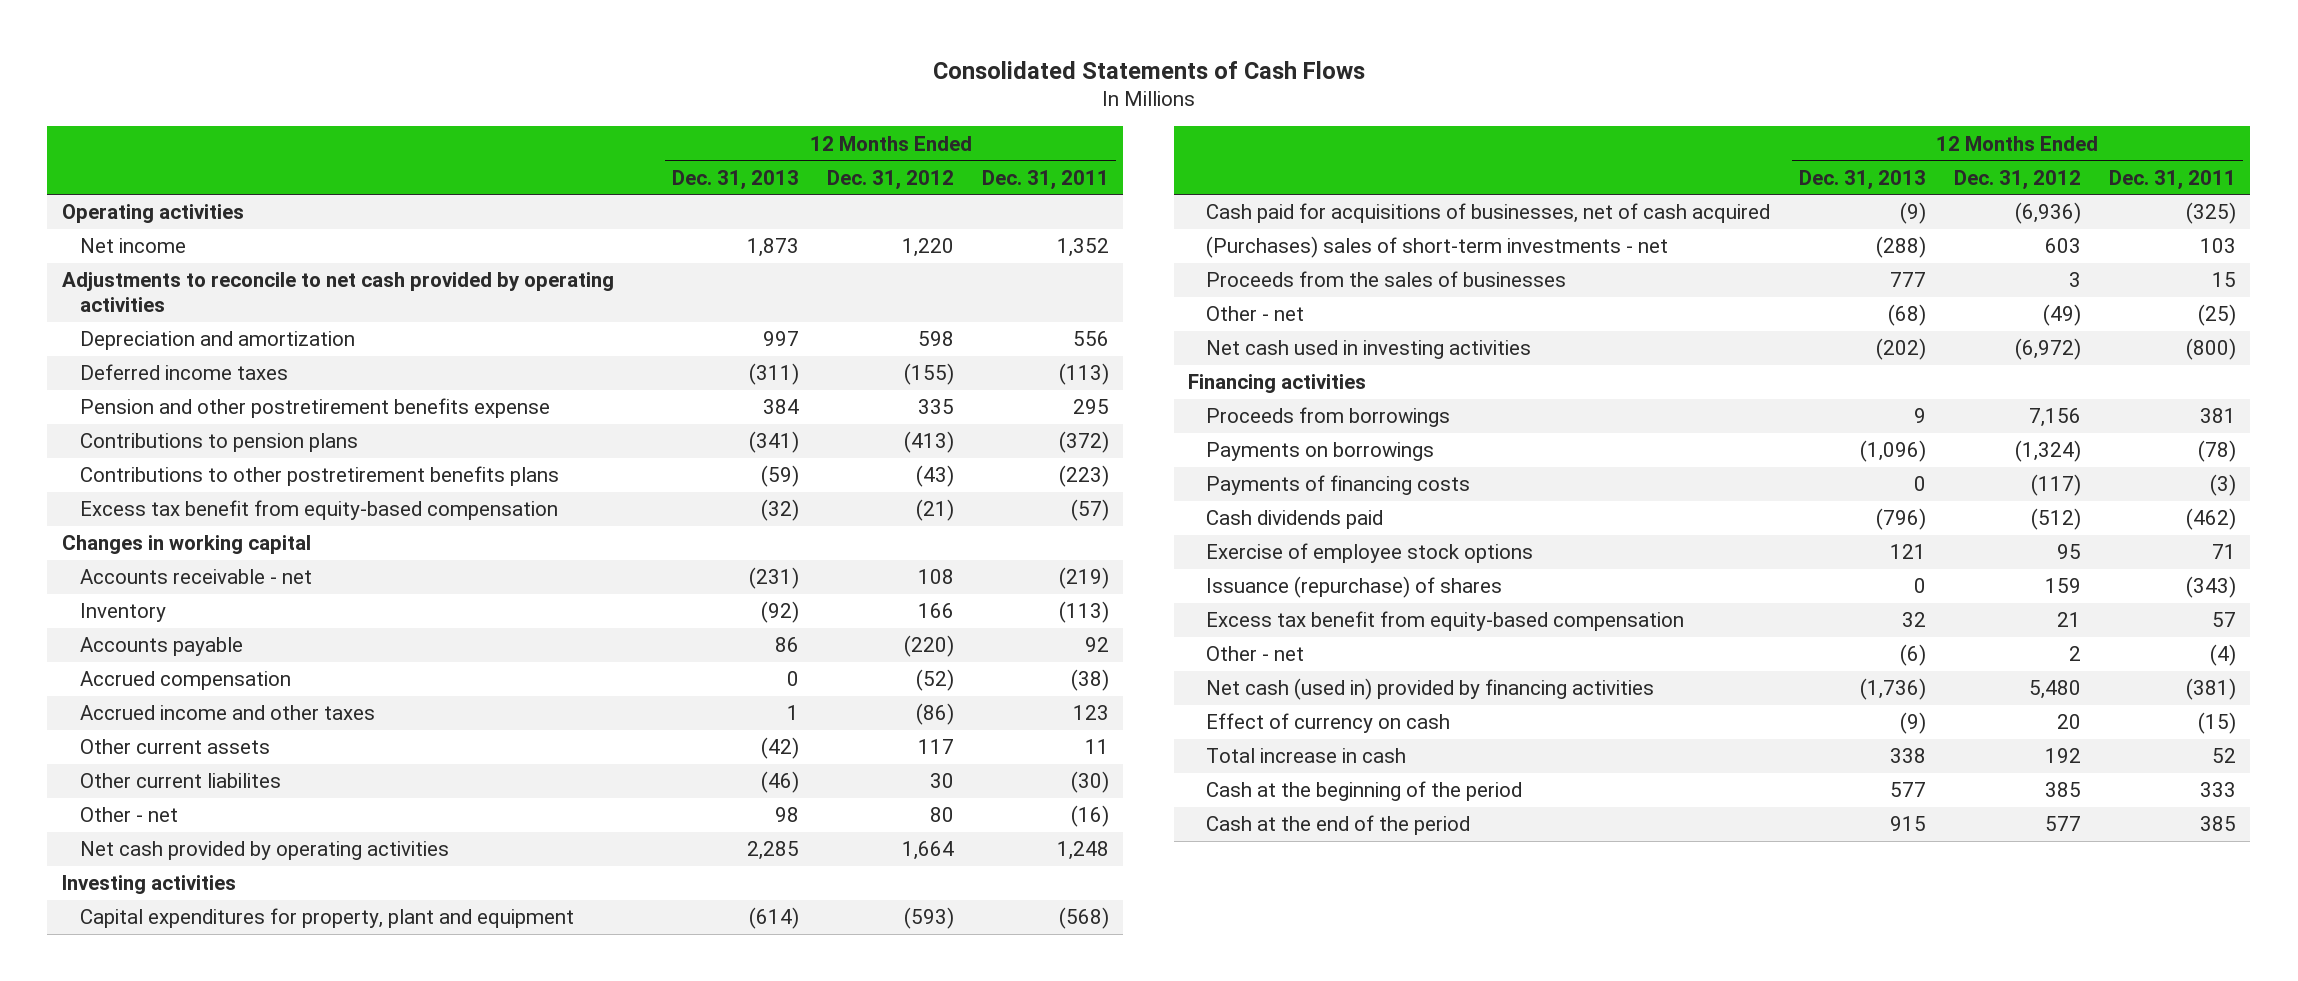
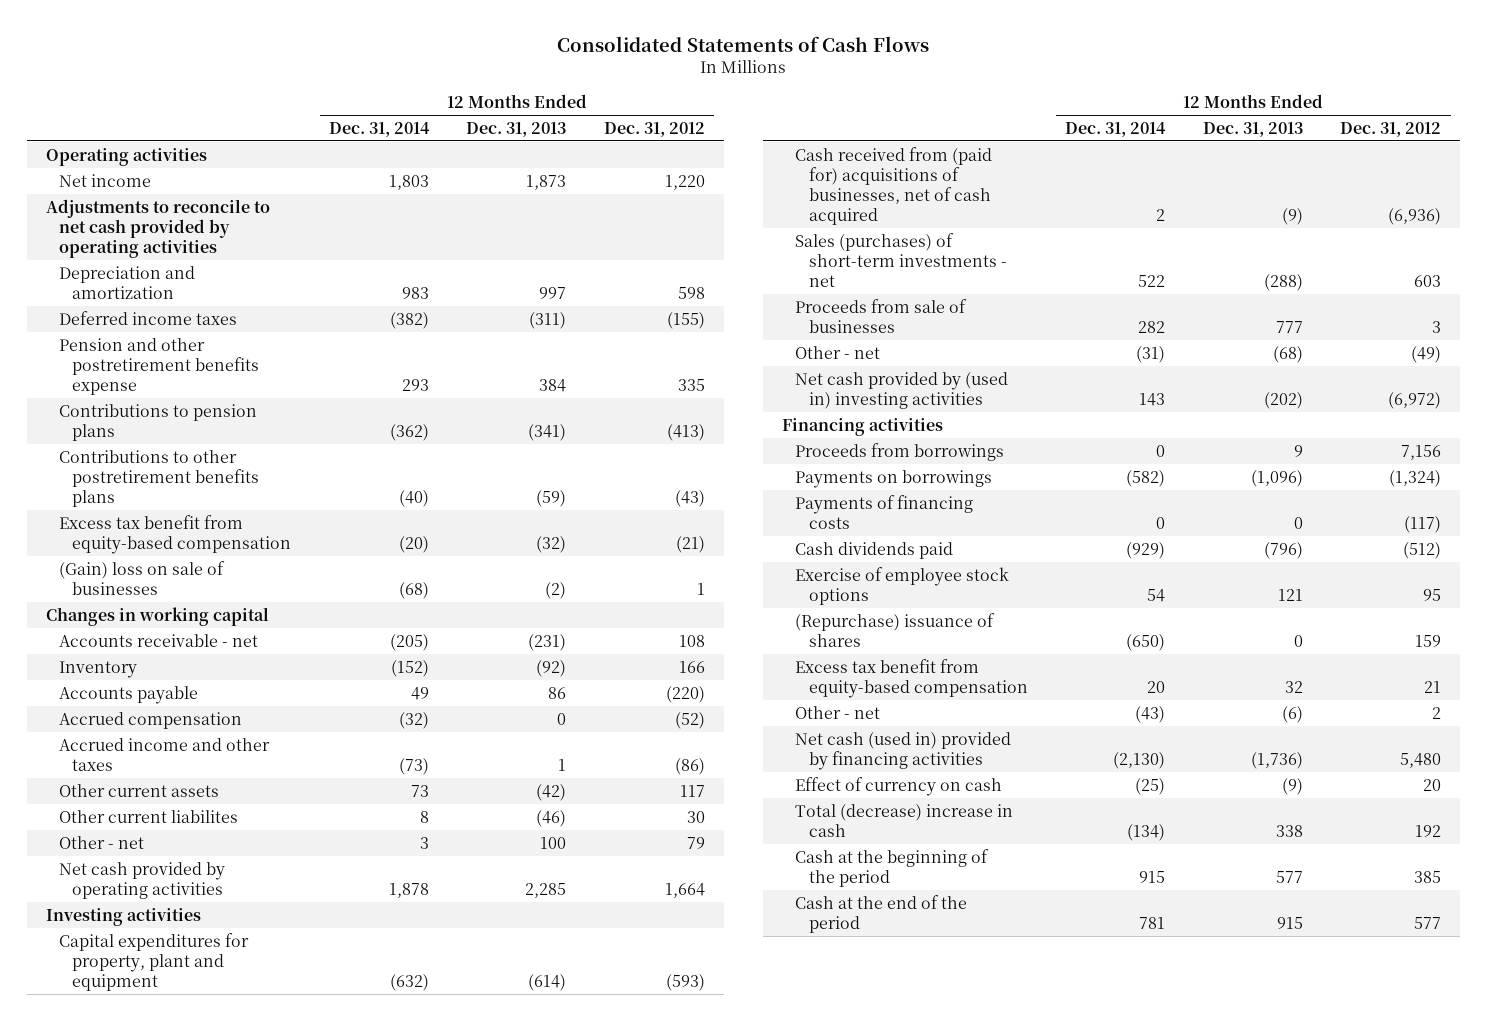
- | 12 Months Ended Dec. 31, 2013 | 12 Months Ended Dec. 31, 2012 | 12 Months Ended Dec. 31, 2011
+ | 12 Months Ended Dec. 31, 2014 | 12 Months Ended Dec. 31, 2013 | 12 Months Ended Dec. 31, 2012
+ (Gain) loss on sale of businesses | (68) | (2) | 1
- Other - net | 98 | 80 | (16)
+ Other - net | 3 | 100 | 79
- Cash paid for acquisitions of businesses, net of cash acquired | (9) | (6,936) | (325)
- (Purchases) sales of short-term investments - net | (288) | 603 | 103
- Proceeds from the sales of businesses | 777 | 3 | 15
+ Cash received from (paid for) acquisitions of businesses, net of cash acquired | 2 | (9) | (6,936)
+ Sales (purchases) of short-term investments - net | 522 | (288) | 603
+ Proceeds from sale of businesses | 282 | 777 | 3
- Net cash used in investing activities | (202) | (6,972) | (800)
+ Net cash provided by (used in) investing activities | 143 | (202) | (6,972)
- Issuance (repurchase) of shares | 0 | 159 | (343)
+ (Repurchase) issuance of shares | (650) | 0 | 159
- Total increase in cash | 338 | 192 | 52
+ Total (decrease) increase in cash | (134) | 338 | 192

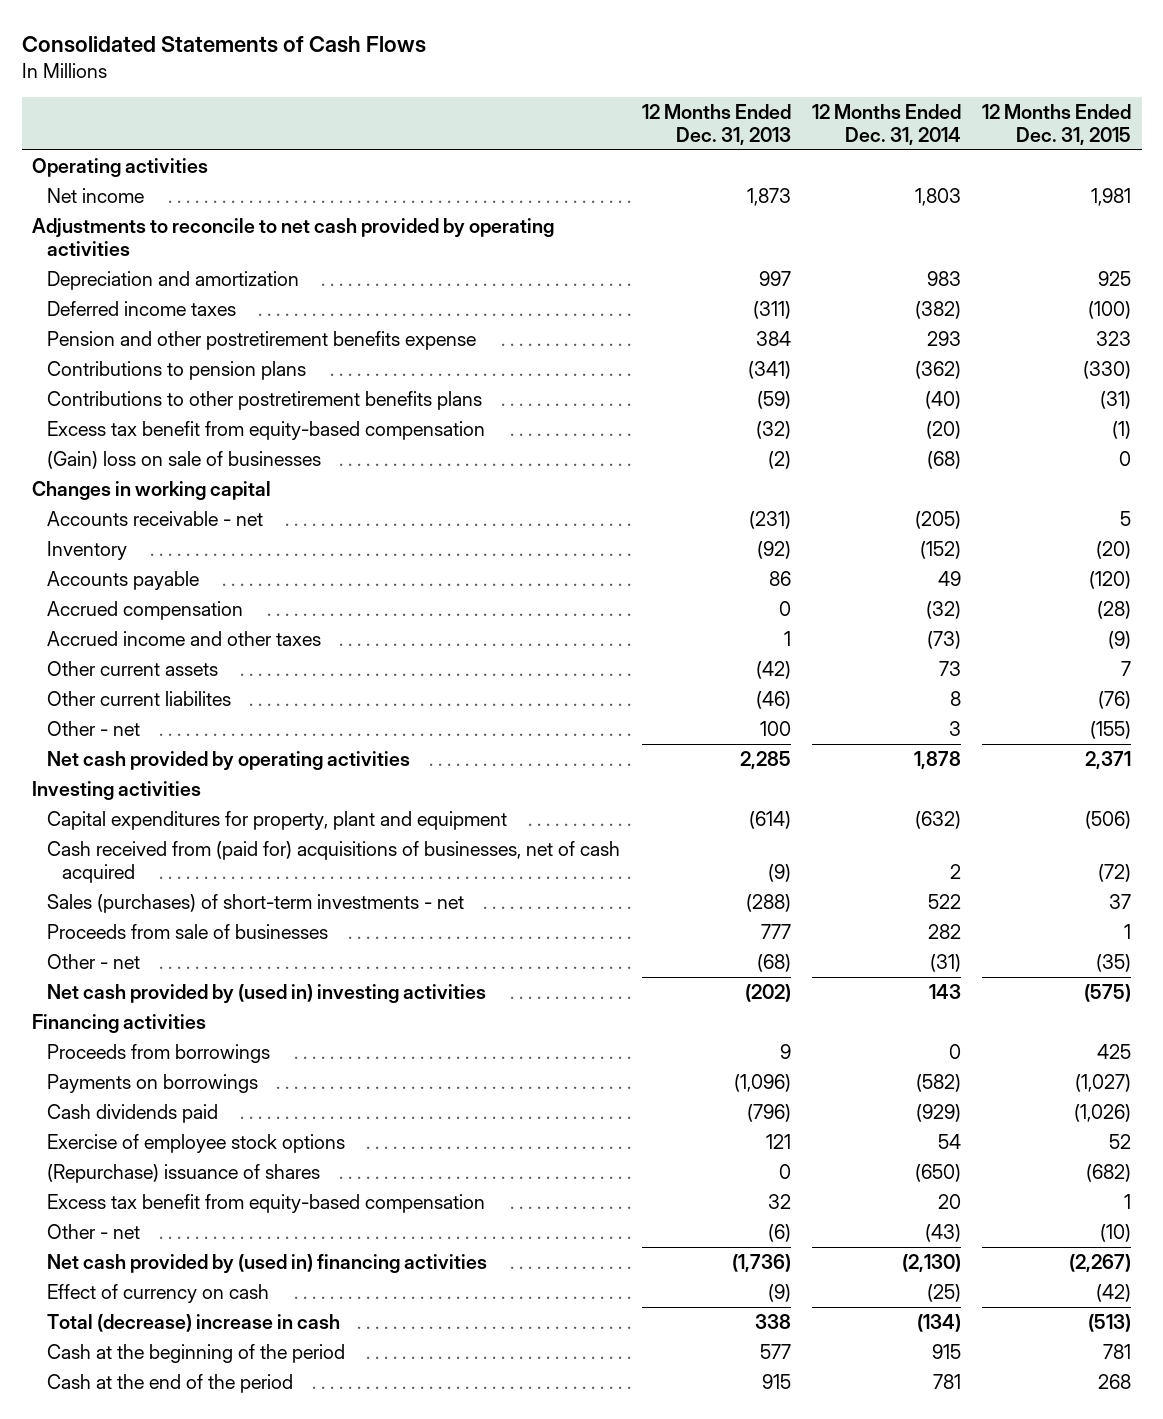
- | 12 Months Ended Dec. 31, 2014 | 12 Months Ended Dec. 31, 2013 | 12 Months Ended Dec. 31, 2012
+ | 12 Months Ended Dec. 31, 2013 | 12 Months Ended Dec. 31, 2014 | 12 Months Ended Dec. 31, 2015
- Payments of financing costs | 0 | 0 | (117)
- Net cash (used in) provided by financing activities | (2,130) | (1,736) | 5,480
+ Net cash provided by (used in) financing activities | (1,736) | (2,130) | (2,267)

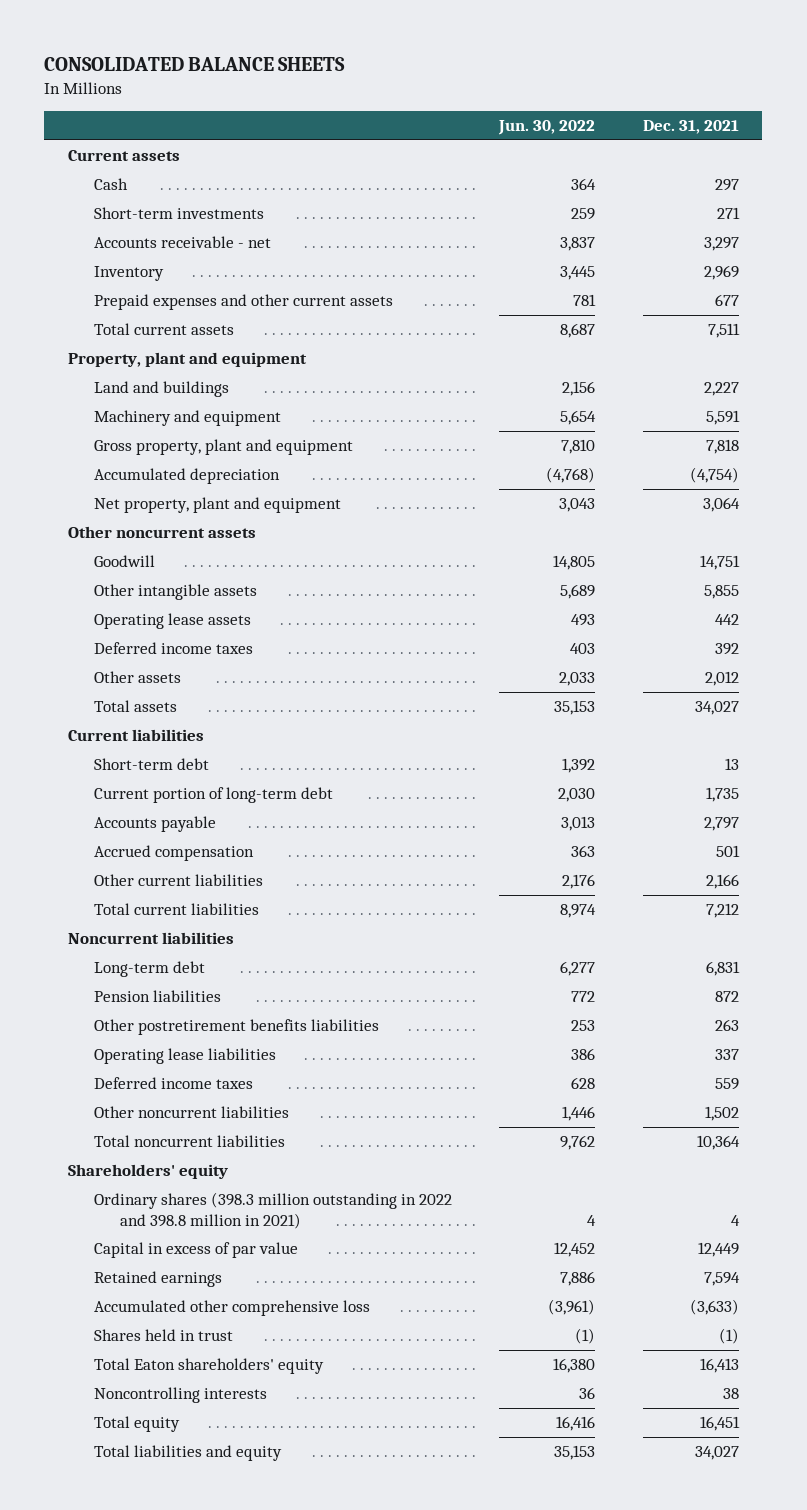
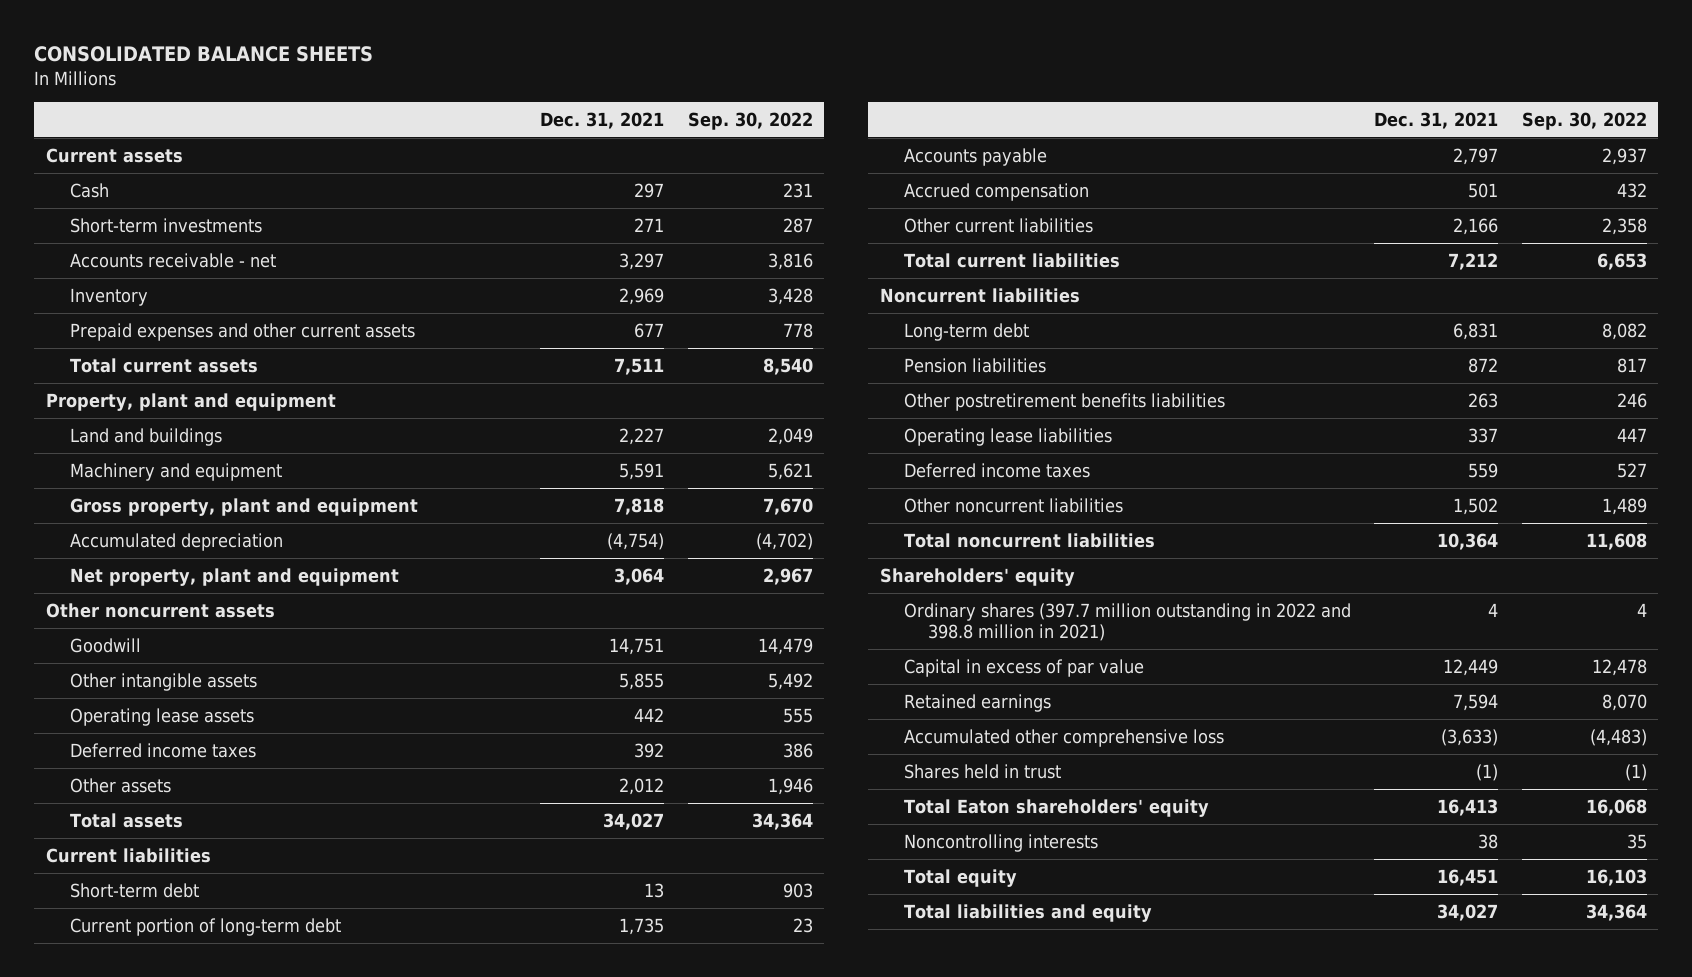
- | Jun. 30, 2022 | Dec. 31, 2021
+ | Dec. 31, 2021 | Sep. 30, 2022
- Ordinary shares (398.3 million outstanding in 2022 and 398.8 million in 2021) | 4 | 4
+ Ordinary shares (397.7 million outstanding in 2022 and 398.8 million in 2021) | 4 | 4

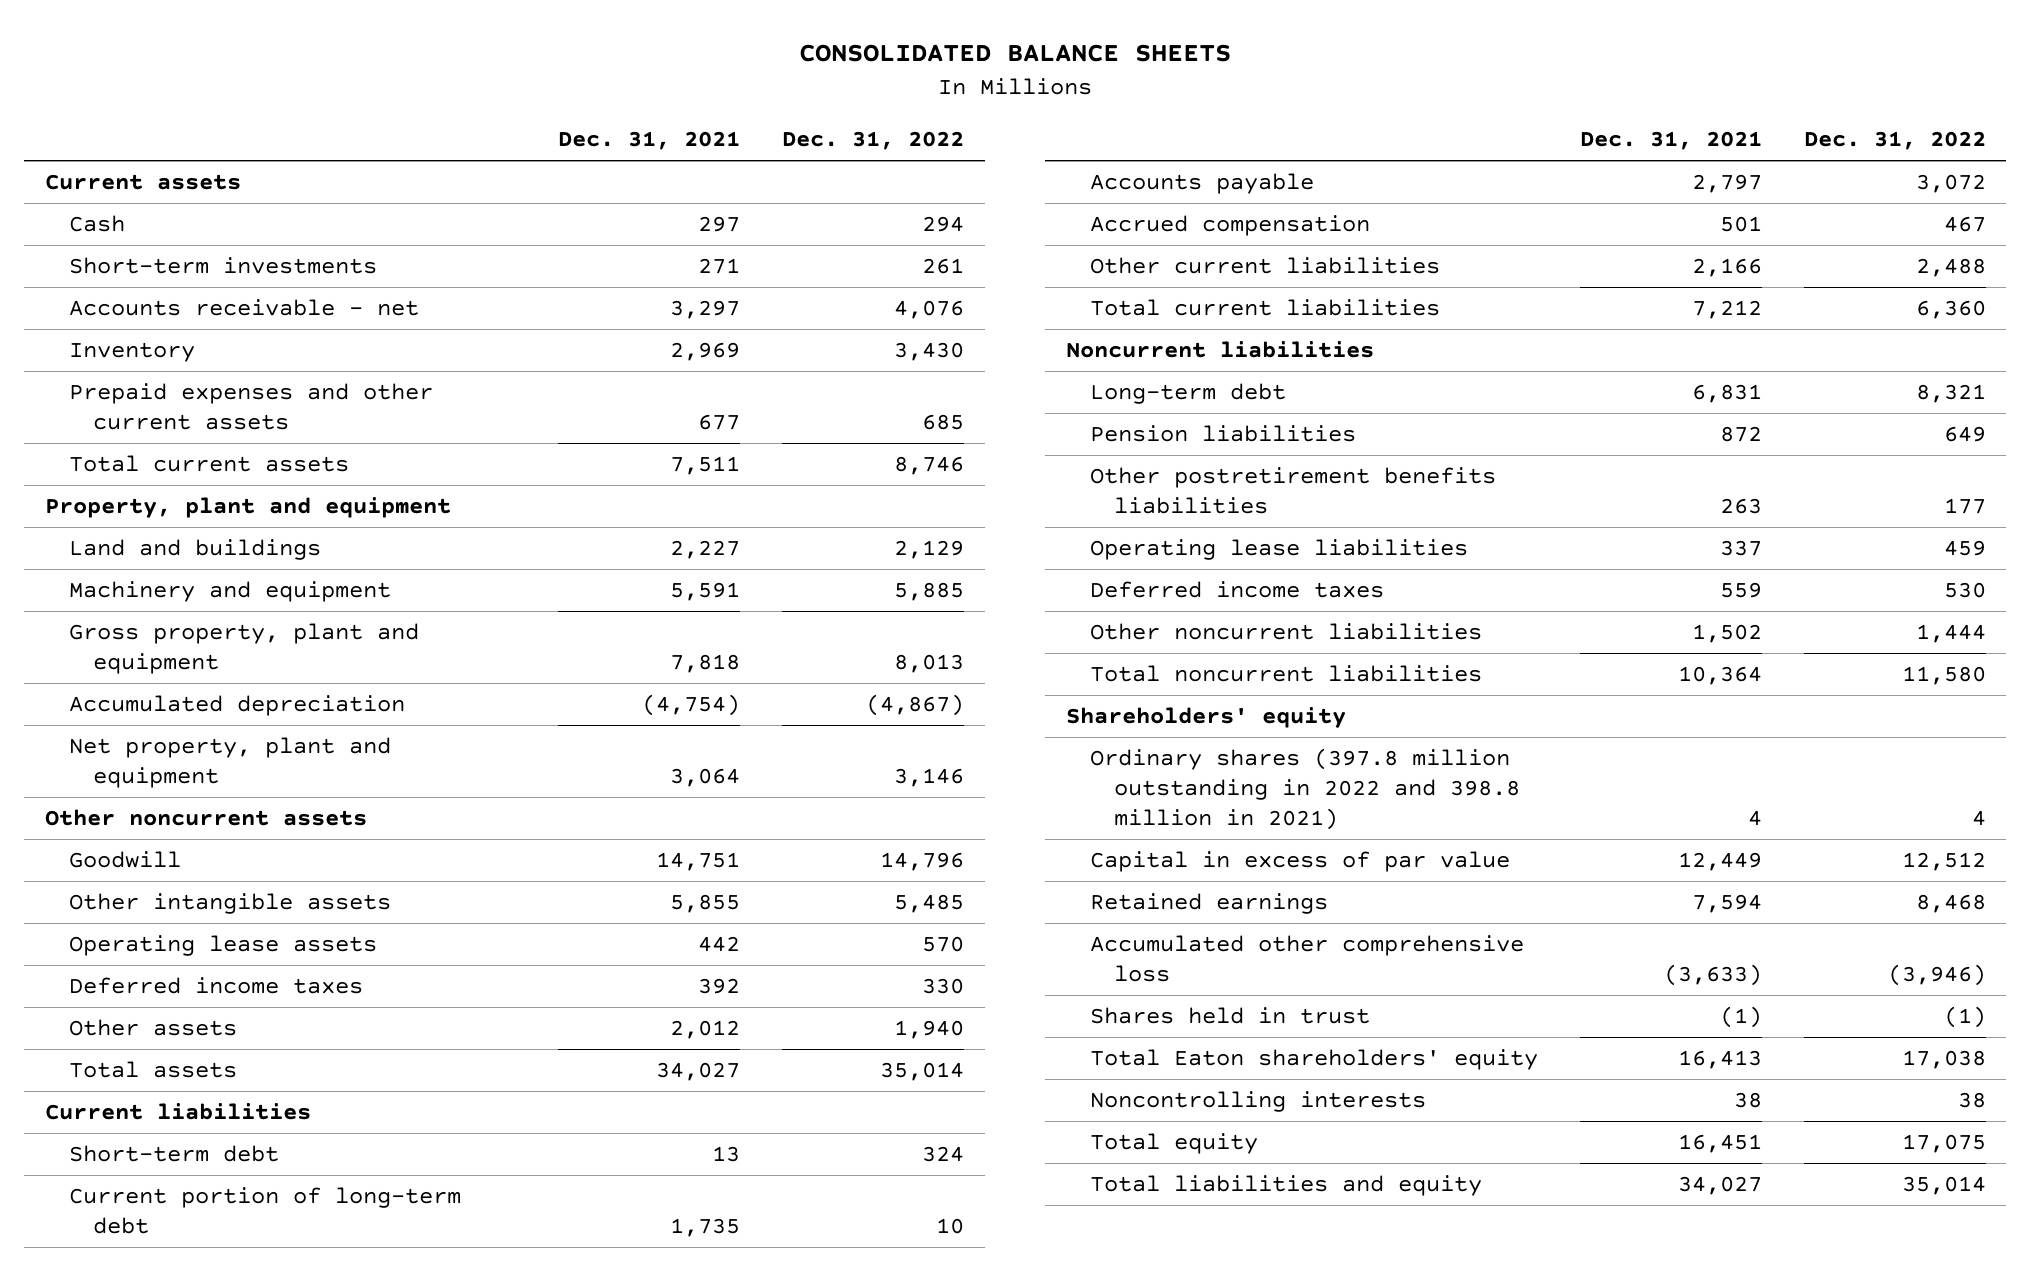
- | Dec. 31, 2021 | Sep. 30, 2022
+ | Dec. 31, 2021 | Dec. 31, 2022
- Ordinary shares (397.7 million outstanding in 2022 and 398.8 million in 2021) | 4 | 4
+ Ordinary shares (397.8 million outstanding in 2022 and 398.8 million in 2021) | 4 | 4

